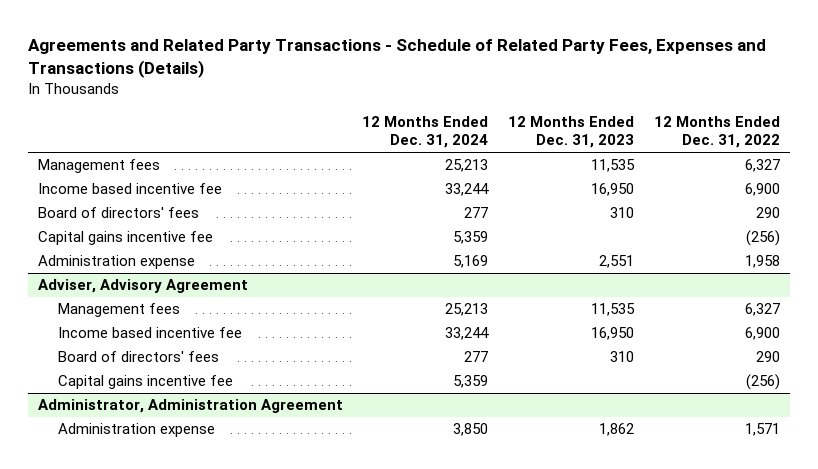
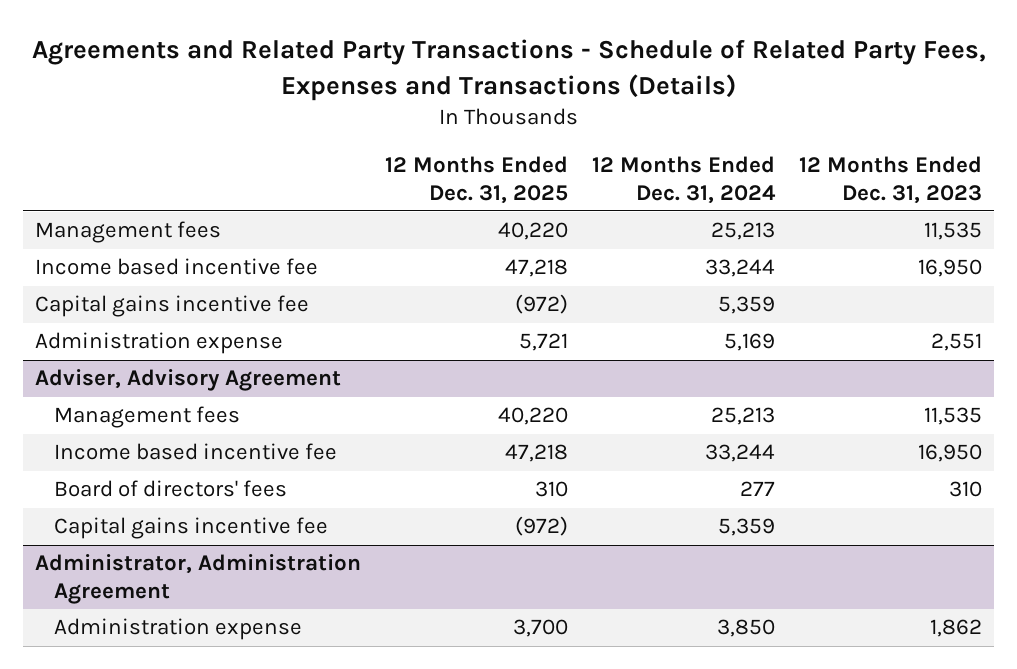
- | 12 Months Ended Dec. 31, 2024 | 12 Months Ended Dec. 31, 2023 | 12 Months Ended Dec. 31, 2022
+ | 12 Months Ended Dec. 31, 2025 | 12 Months Ended Dec. 31, 2024 | 12 Months Ended Dec. 31, 2023
- Board of directors' fees | 277 | 310 | 290

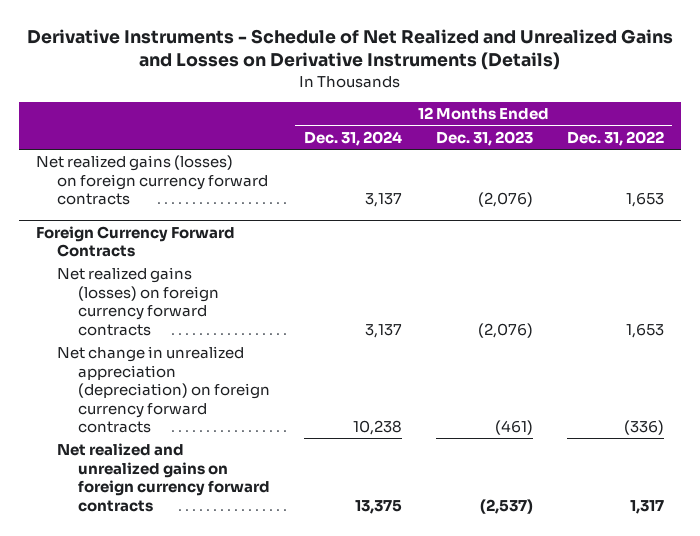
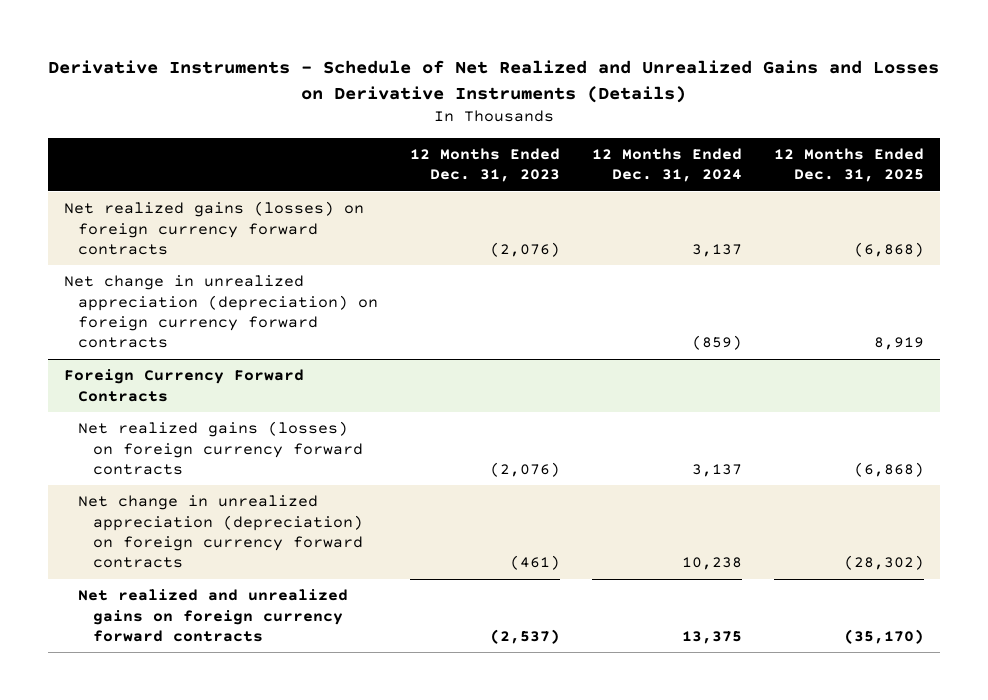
- | 12 Months Ended Dec. 31, 2024 | 12 Months Ended Dec. 31, 2023 | 12 Months Ended Dec. 31, 2022
+ | 12 Months Ended Dec. 31, 2023 | 12 Months Ended Dec. 31, 2024 | 12 Months Ended Dec. 31, 2025
+ Net change in unrealized appreciation (depreciation) on foreign currency forward contracts | | (859) | 8,919

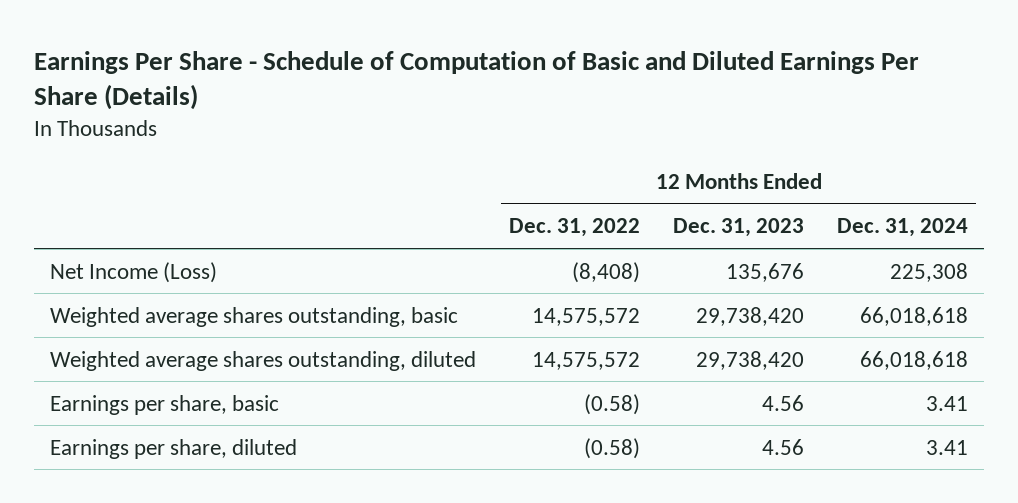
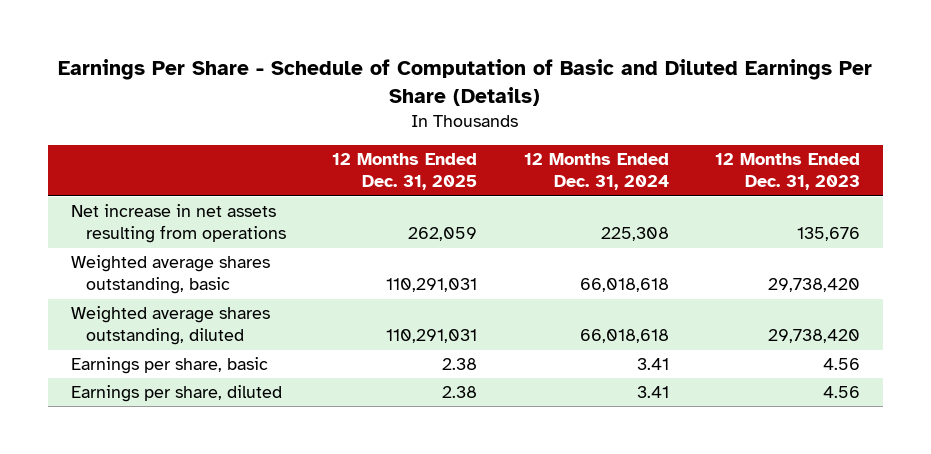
- | 12 Months Ended Dec. 31, 2022 | 12 Months Ended Dec. 31, 2023 | 12 Months Ended Dec. 31, 2024
+ | 12 Months Ended Dec. 31, 2025 | 12 Months Ended Dec. 31, 2024 | 12 Months Ended Dec. 31, 2023
- Net Income (Loss) | (8,408) | 135,676 | 225,308
+ Net increase in net assets resulting from operations | 262,059 | 225,308 | 135,676

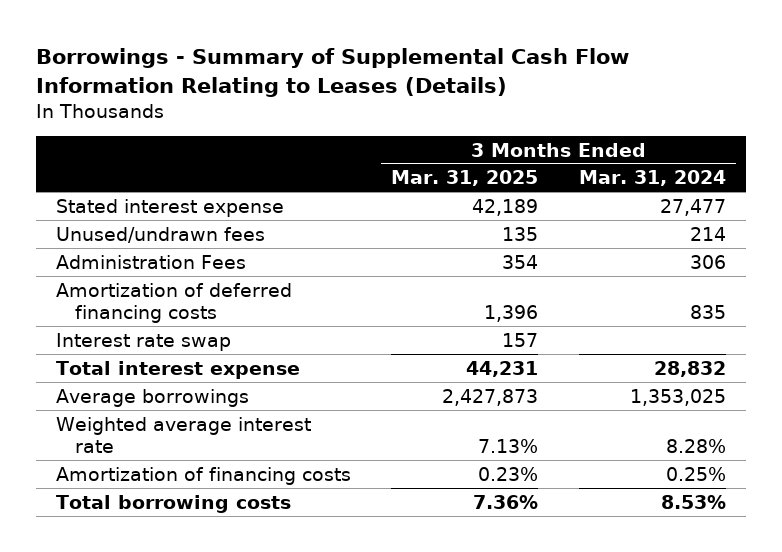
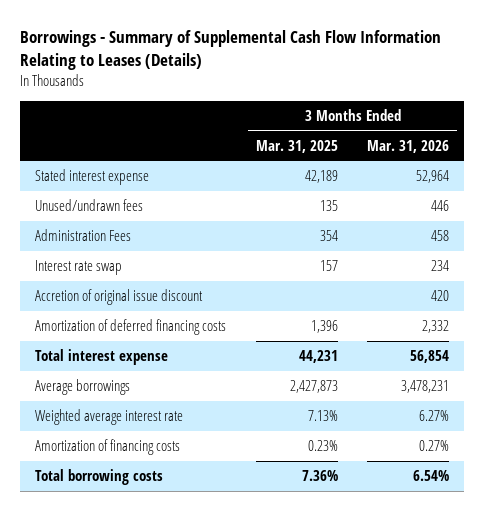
- | 3 Months Ended Mar. 31, 2025 | 3 Months Ended Mar. 31, 2024
+ | 3 Months Ended Mar. 31, 2025 | 3 Months Ended Mar. 31, 2026
+ Accretion of original issue discount | | 420
moved down: Amortization of deferred financing costs | 1,396 | 2,332

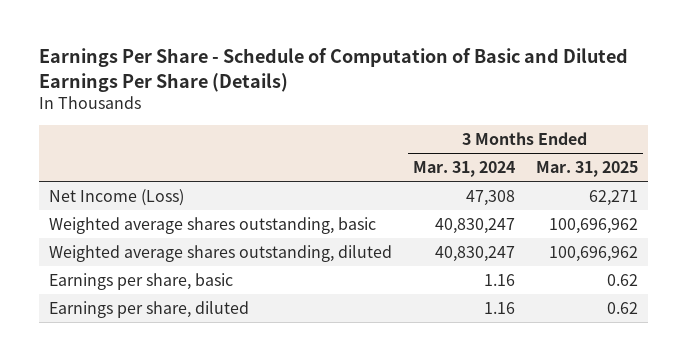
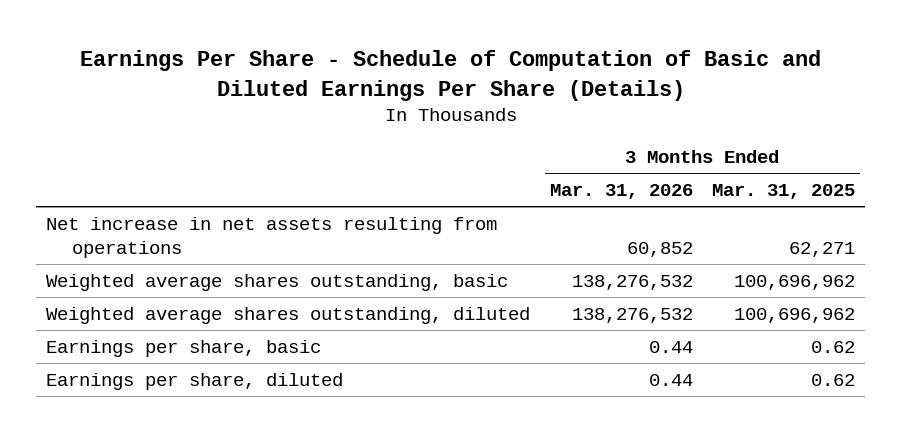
- | 3 Months Ended Mar. 31, 2024 | 3 Months Ended Mar. 31, 2025
+ | 3 Months Ended Mar. 31, 2026 | 3 Months Ended Mar. 31, 2025
- Net Income (Loss) | 47,308 | 62,271
+ Net increase in net assets resulting from operations | 60,852 | 62,271

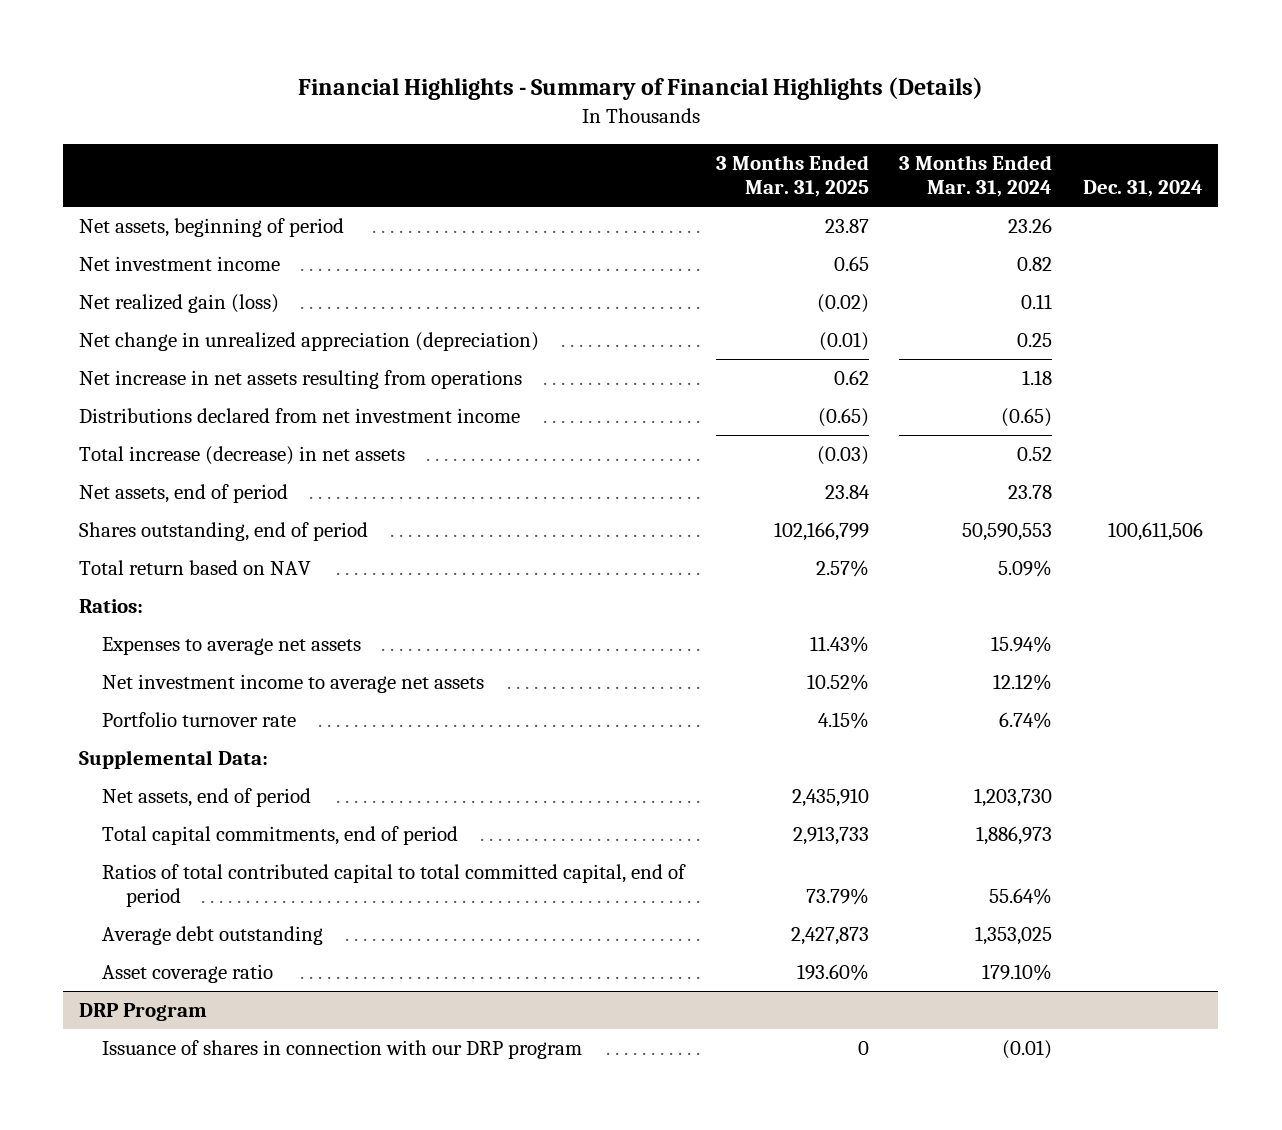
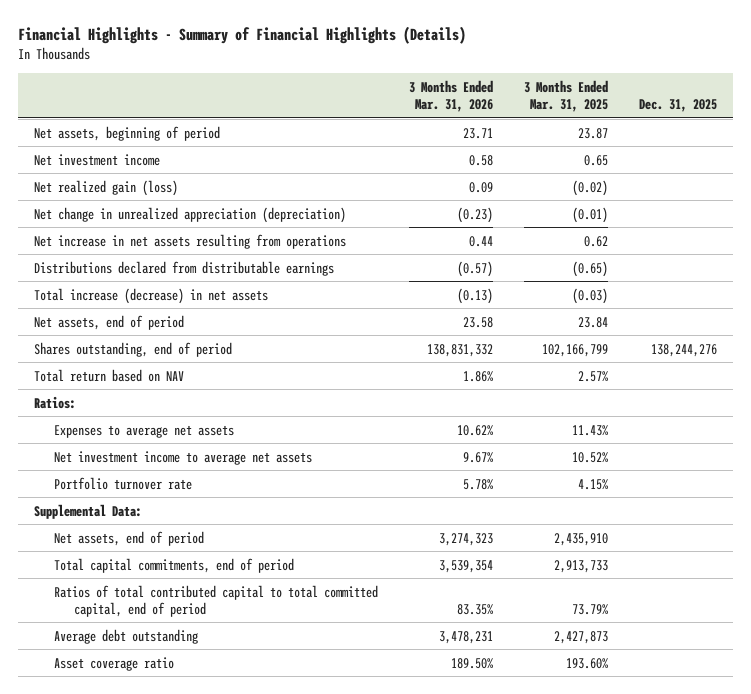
- | 3 Months Ended Mar. 31, 2025 | 3 Months Ended Mar. 31, 2024 | Dec. 31, 2024
+ | 3 Months Ended Mar. 31, 2026 | 3 Months Ended Mar. 31, 2025 | Dec. 31, 2025
- Distributions declared from net investment income | (0.65) | (0.65) |
+ Distributions declared from distributable earnings | (0.57) | (0.65) |
- DRP Program
- Issuance of shares in connection with our DRP program | 0 | (0.01) |

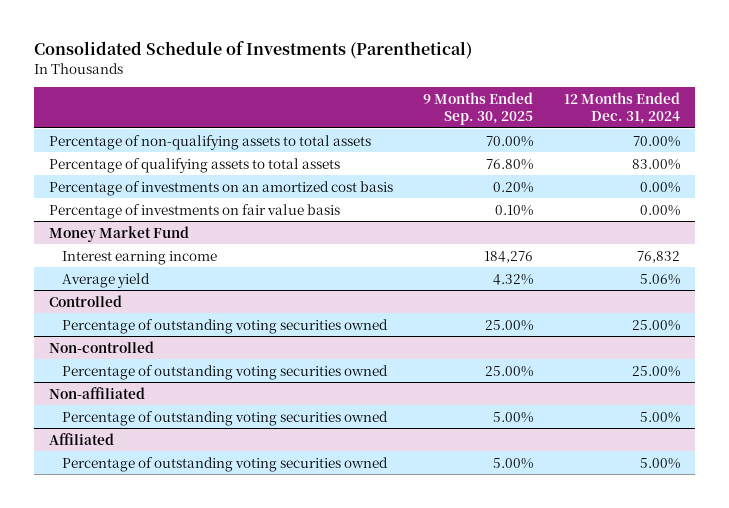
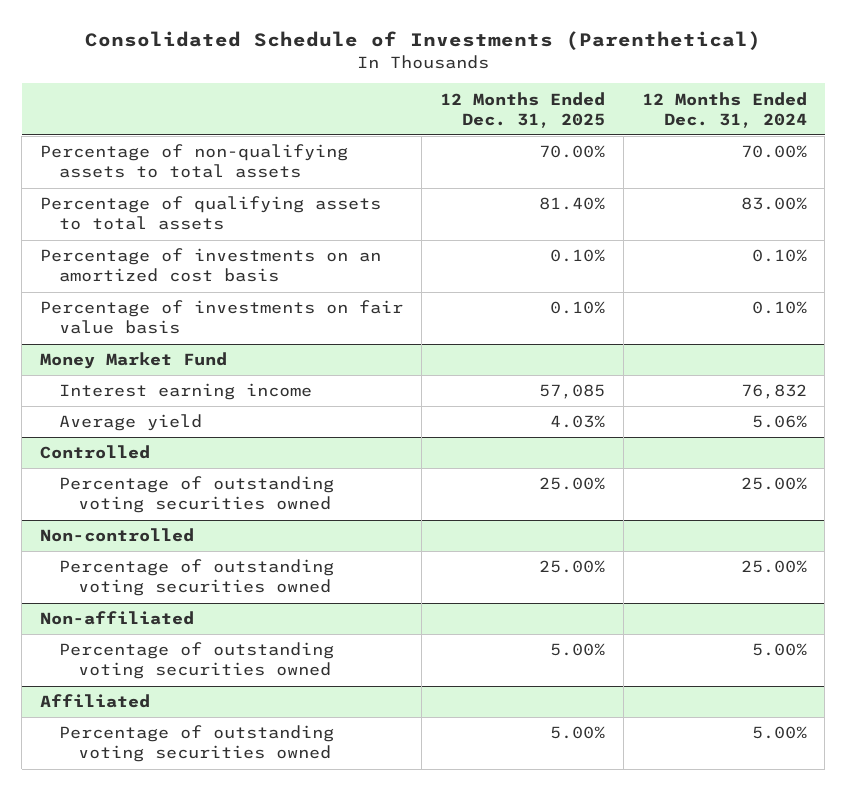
- | 9 Months Ended Sep. 30, 2025 | 12 Months Ended Dec. 31, 2024
+ | 12 Months Ended Dec. 31, 2025 | 12 Months Ended Dec. 31, 2024
- Percentage of investments on an amortized cost basis | 0.20% | 0.00%
- Percentage of investments on fair value basis | 0.10% | 0.00%
+ Percentage of investments on an amortized cost basis | 0.10% | 0.10%
+ Percentage of investments on fair value basis | 0.10% | 0.10%

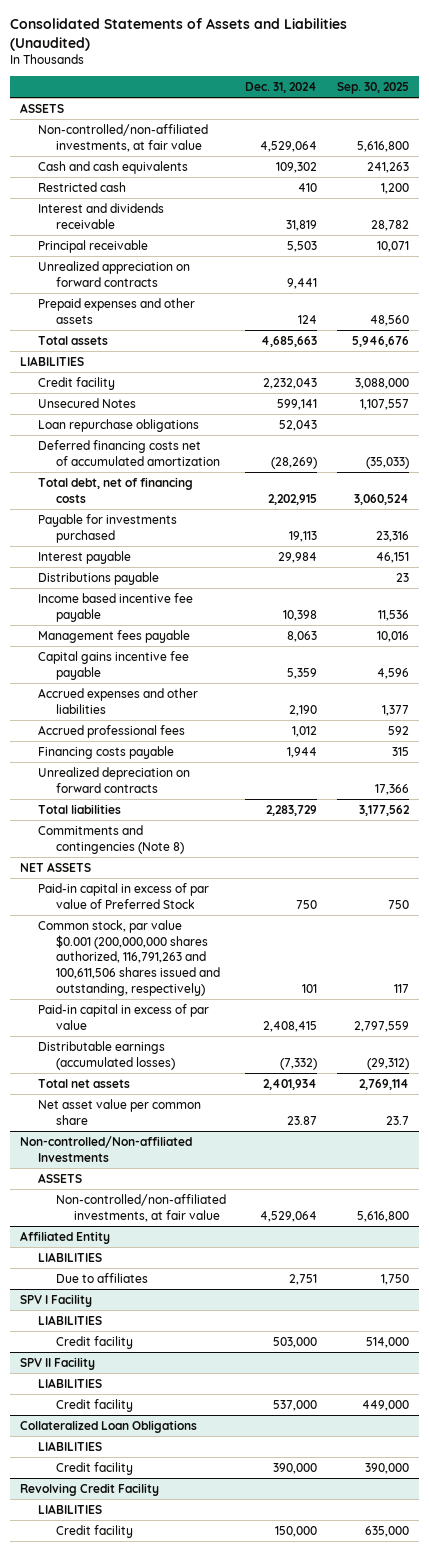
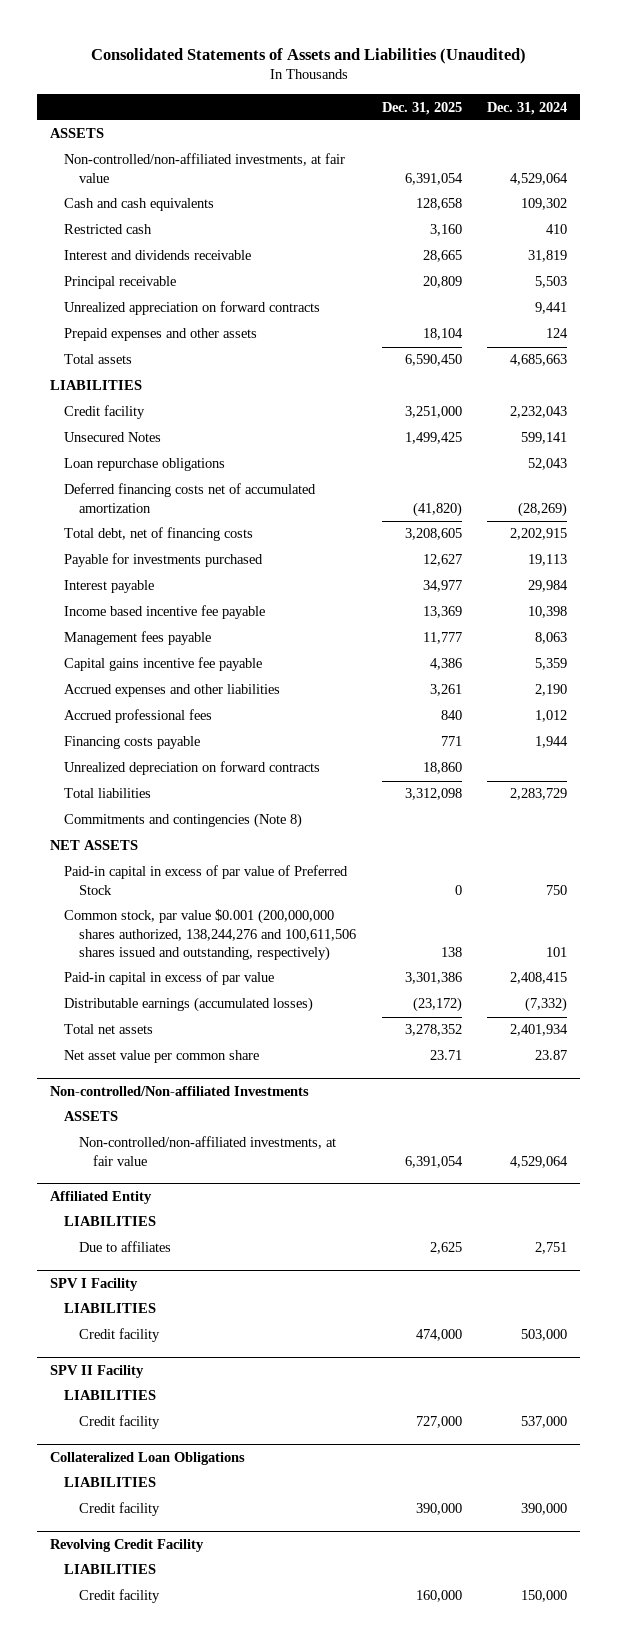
- | Dec. 31, 2024 | Sep. 30, 2025
+ | Dec. 31, 2025 | Dec. 31, 2024
- Distributions payable | | 23
- Common stock, par value $0.001 (200,000,000 shares authorized, 116,791,263 and 100,611,506 shares issued and outstanding, respectively) | 101 | 117
+ Common stock, par value $0.001 (200,000,000 shares authorized, 138,244,276 and 100,611,506 shares issued and outstanding, respectively) | 138 | 101

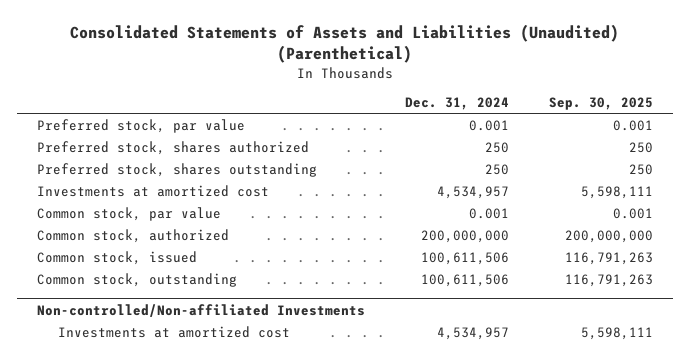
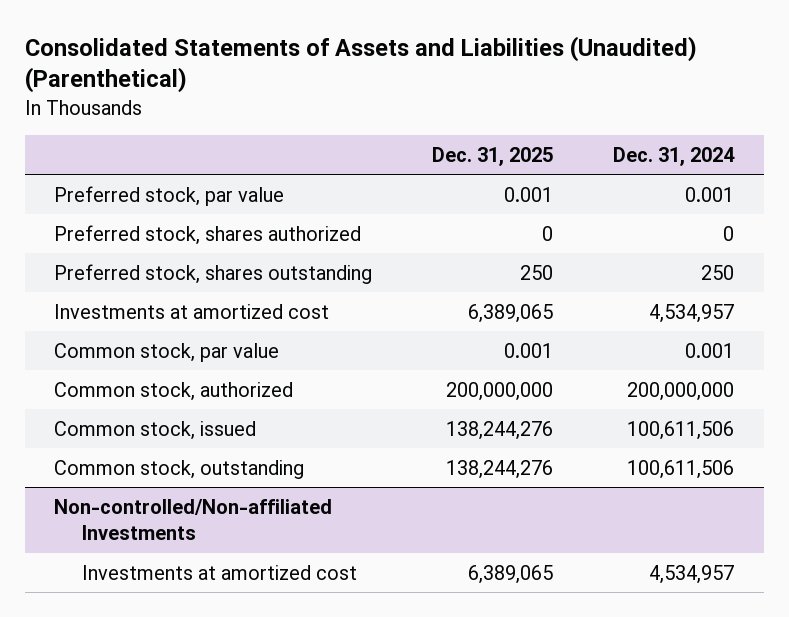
- | Dec. 31, 2024 | Sep. 30, 2025
+ | Dec. 31, 2025 | Dec. 31, 2024
- Preferred stock, shares authorized | 250 | 250
+ Preferred stock, shares authorized | 0 | 0

